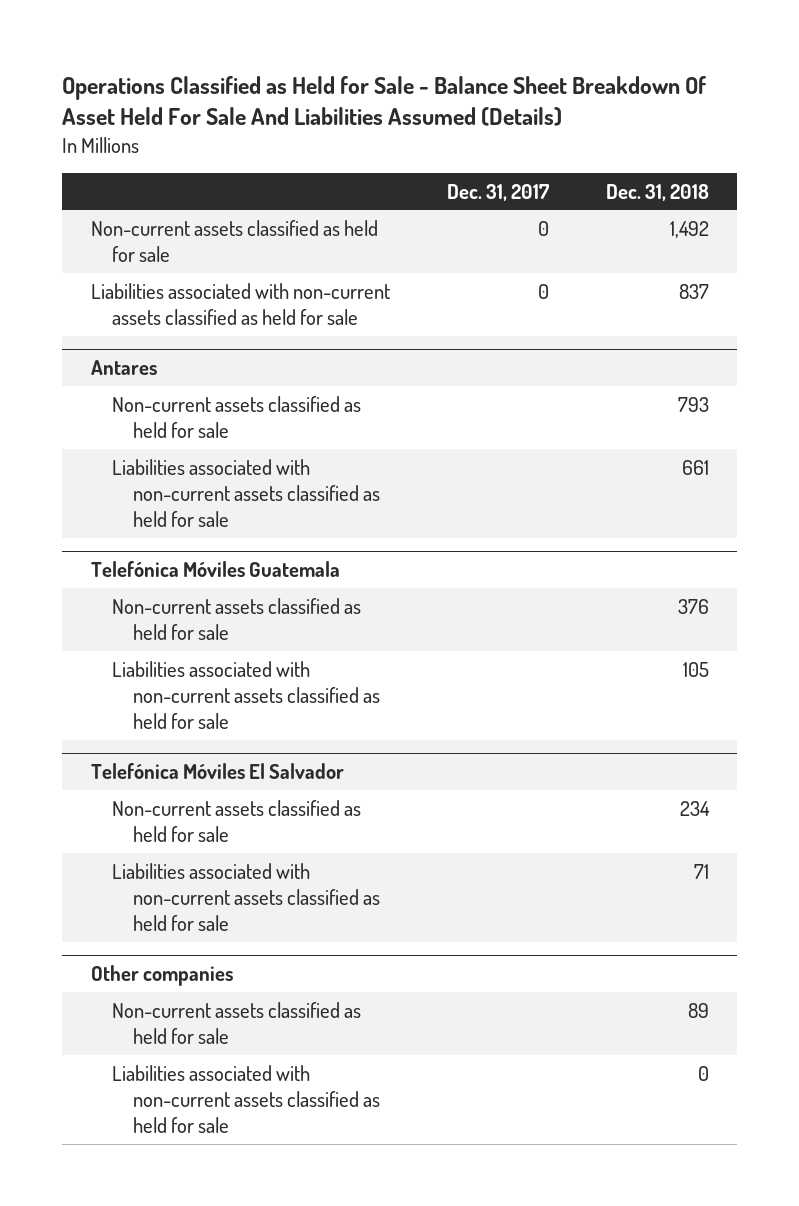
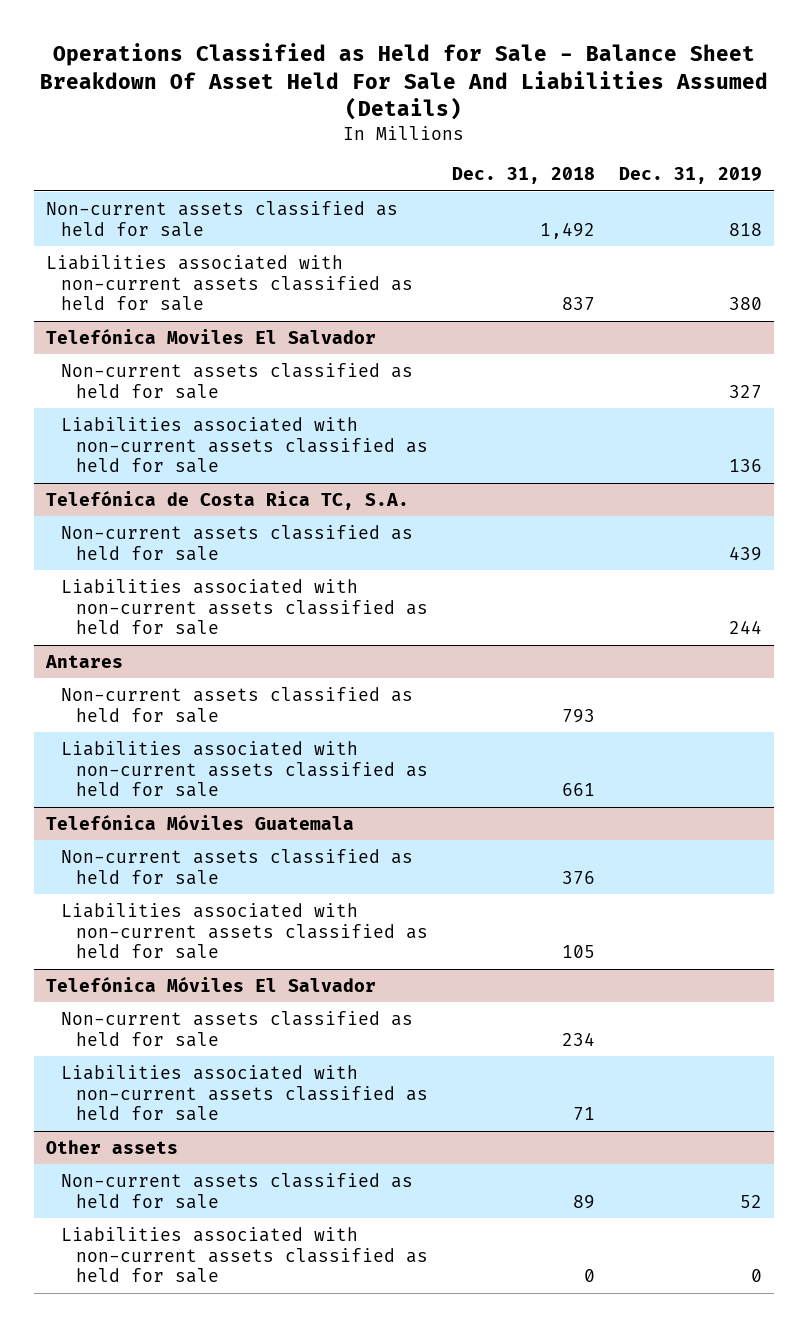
- | Dec. 31, 2017 | Dec. 31, 2018
+ | Dec. 31, 2018 | Dec. 31, 2019
+ Telefónica Moviles El Salvador
+ Non-current assets classified as held for sale | | 327
+ Liabilities associated with non-current assets classified as held for sale | | 136
+ Telefónica de Costa Rica TC, S.A.
+ Non-current assets classified as held for sale | | 439
+ Liabilities associated with non-current assets classified as held for sale | | 244
- Other companies
+ Other assets

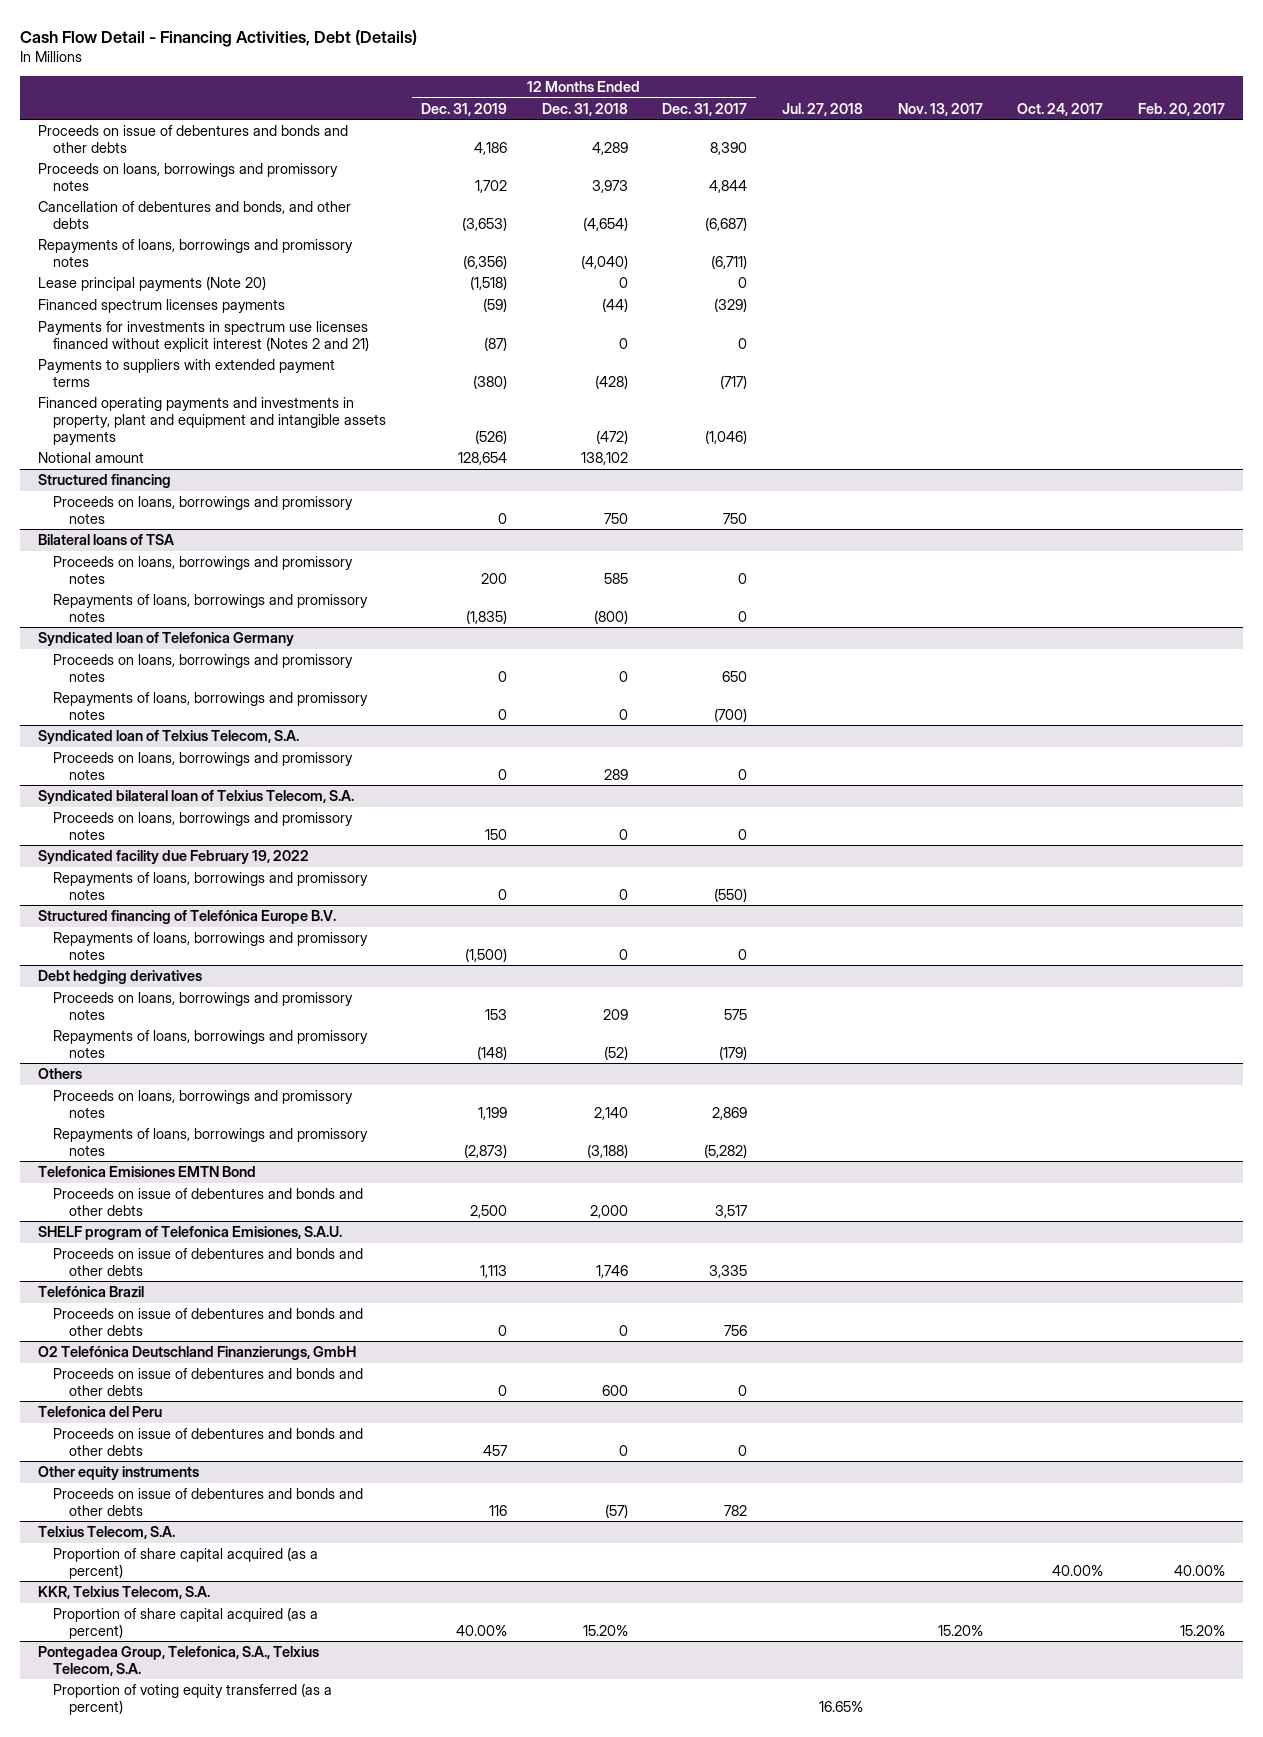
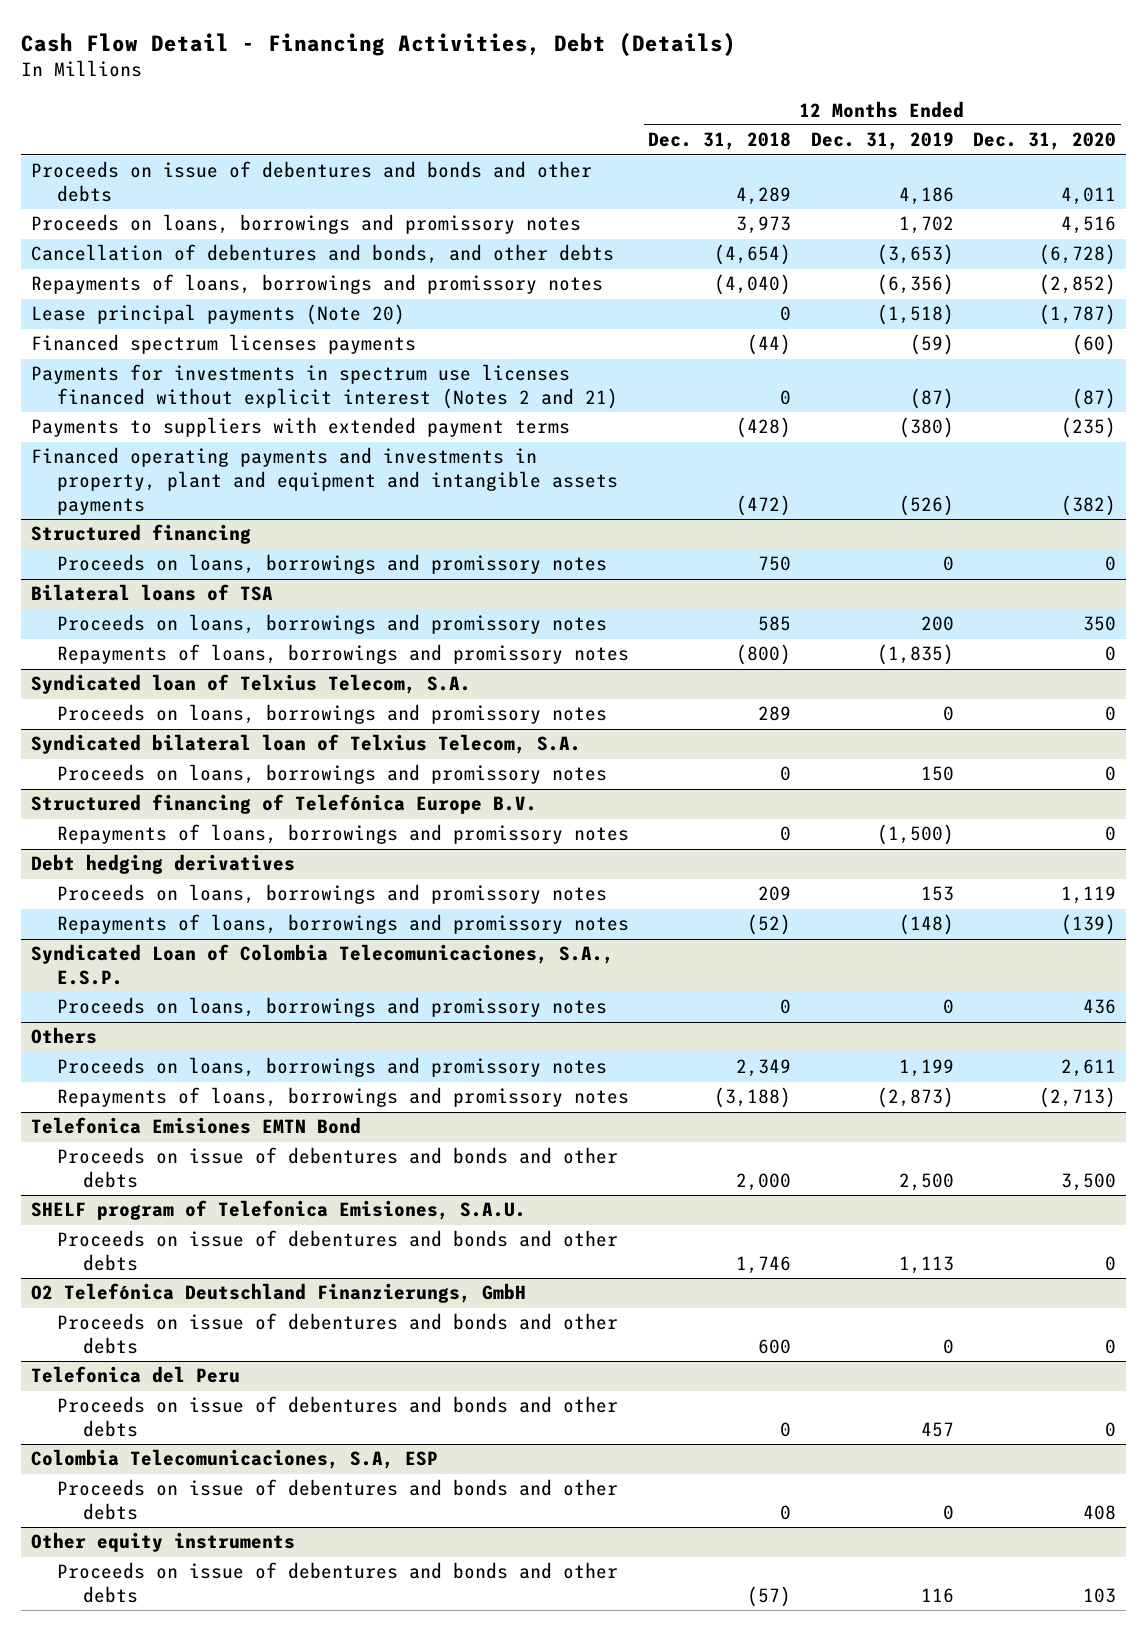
- | 12 Months Ended Dec. 31, 2019 | 12 Months Ended Dec. 31, 2018 | 12 Months Ended Dec. 31, 2017 | Jul. 27, 2018 | Nov. 13, 2017 | Oct. 24, 2017 | Feb. 20, 2017
+ | 12 Months Ended Dec. 31, 2018 | 12 Months Ended Dec. 31, 2019 | 12 Months Ended Dec. 31, 2020
- Notional amount | 128,654 | 138,102 | | | | |
- Syndicated loan of Telefonica Germany
- Proceeds on loans, borrowings and promissory notes | 0 | 0 | 650 | | | |
- Repayments of loans, borrowings and promissory notes | 0 | 0 | (700) | | | |
- Syndicated facility due February 19, 2022
- Repayments of loans, borrowings and promissory notes | 0 | 0 | (550) | | | |
+ Syndicated Loan of Colombia Telecomunicaciones, S.A., E.S.P.
+ Proceeds on loans, borrowings and promissory notes | 0 | 0 | 436
@ Others
- Proceeds on loans, borrowings and promissory notes | 1,199 | 2,140 | 2,869 | | | |
+ Proceeds on loans, borrowings and promissory notes | 2,349 | 1,199 | 2,611
- Telefónica Brazil
- Proceeds on issue of debentures and bonds and other debts | 0 | 0 | 756 | | | |
+ Colombia Telecomunicaciones, S.A, ESP
+ Proceeds on issue of debentures and bonds and other debts | 0 | 0 | 408
- Telxius Telecom, S.A.
- Proportion of share capital acquired (as a percent) | | | | | | 40.00% | 40.00%
- KKR, Telxius Telecom, S.A.
- Proportion of share capital acquired (as a percent) | 40.00% | 15.20% | | | 15.20% | | 15.20%
- Pontegadea Group, Telefonica, S.A., Telxius Telecom, S.A.
- Proportion of voting equity transferred (as a percent) | | | | 16.65% | | |

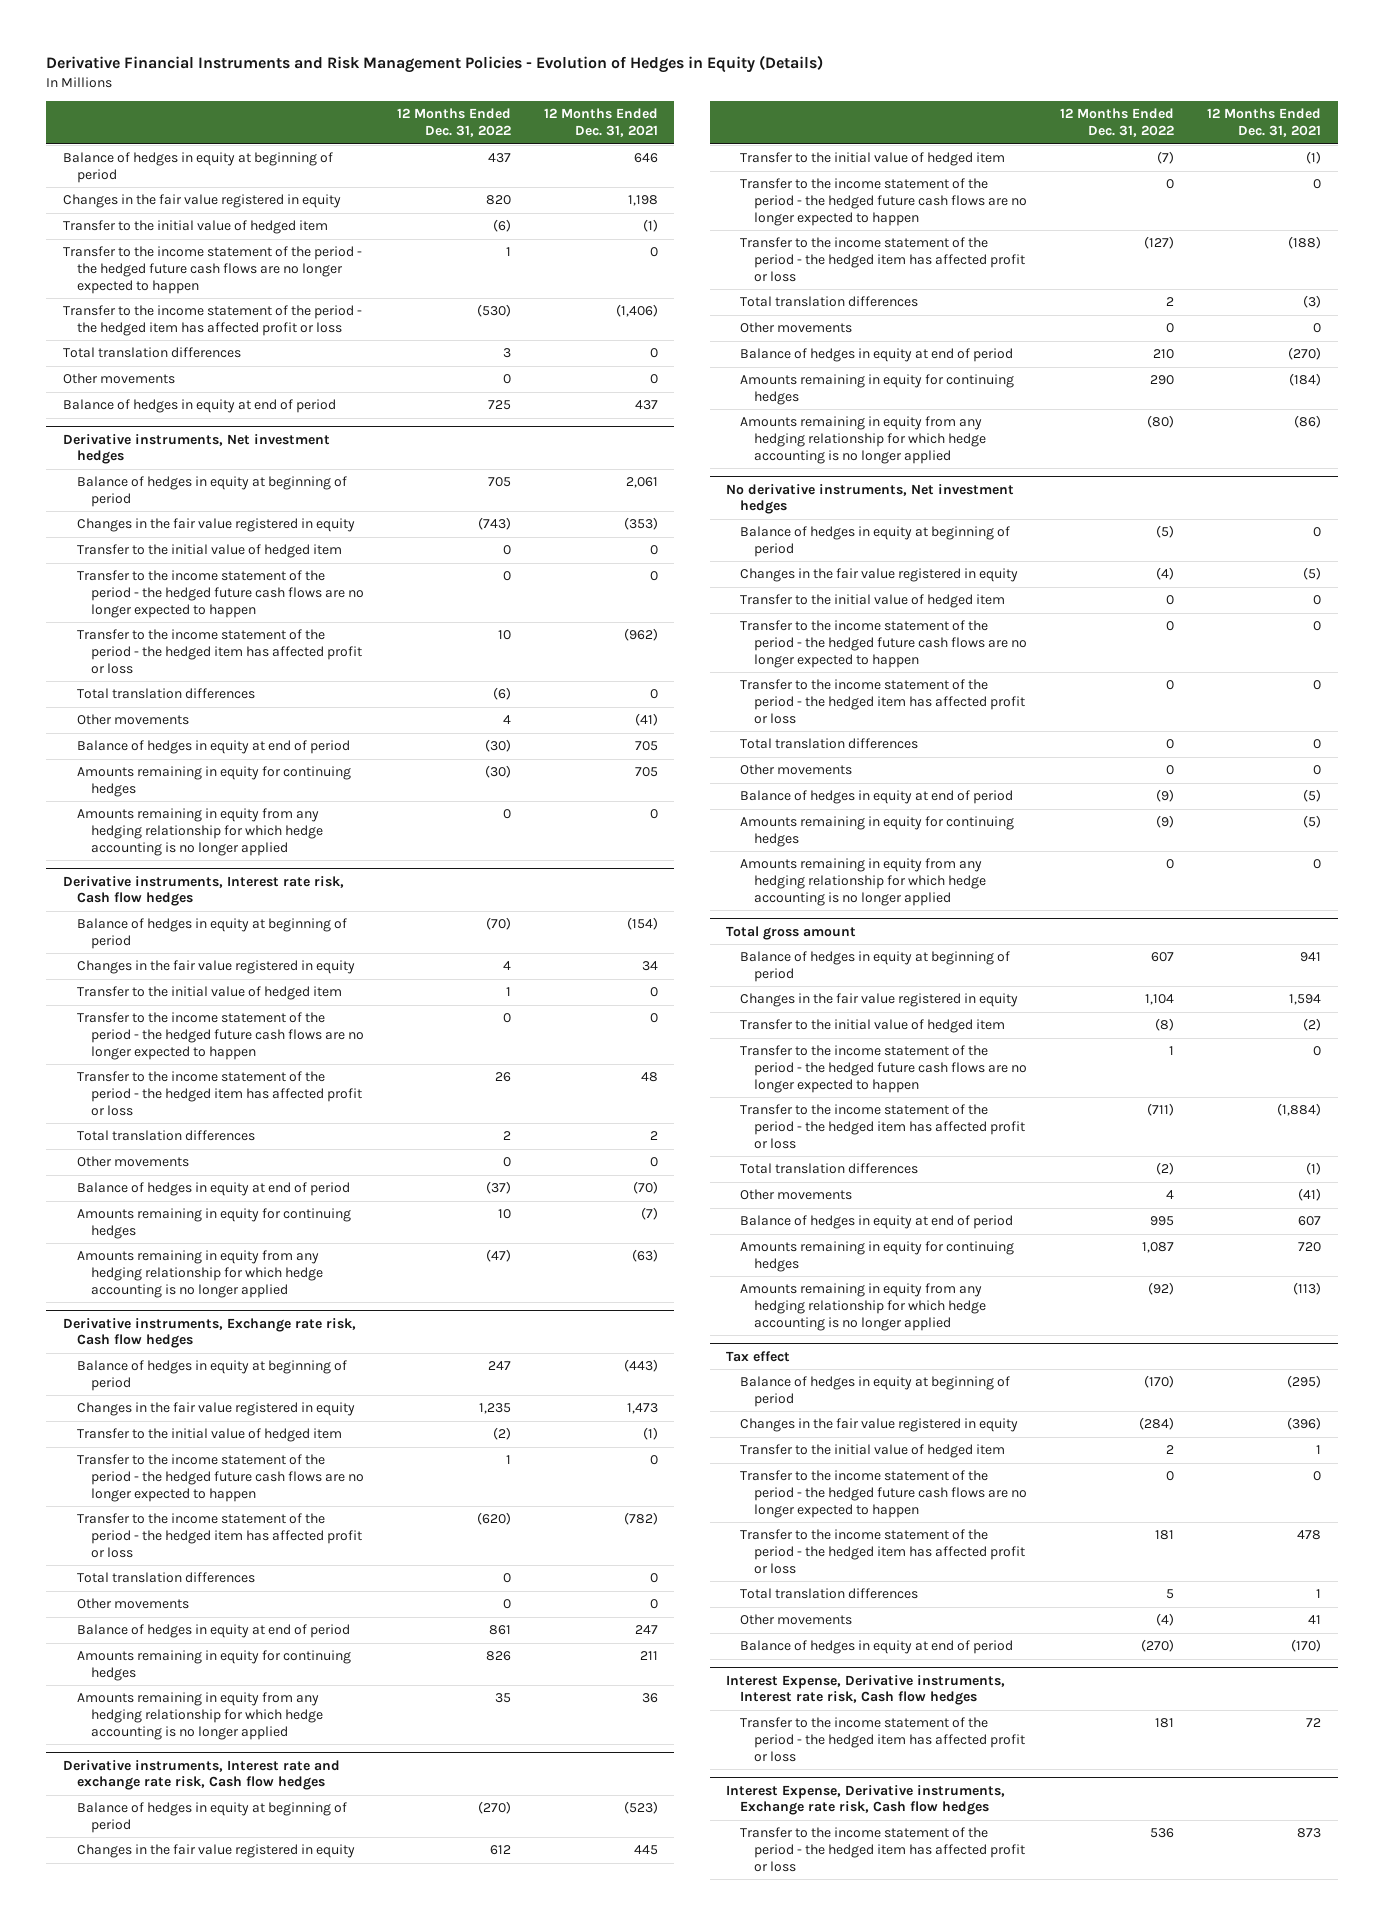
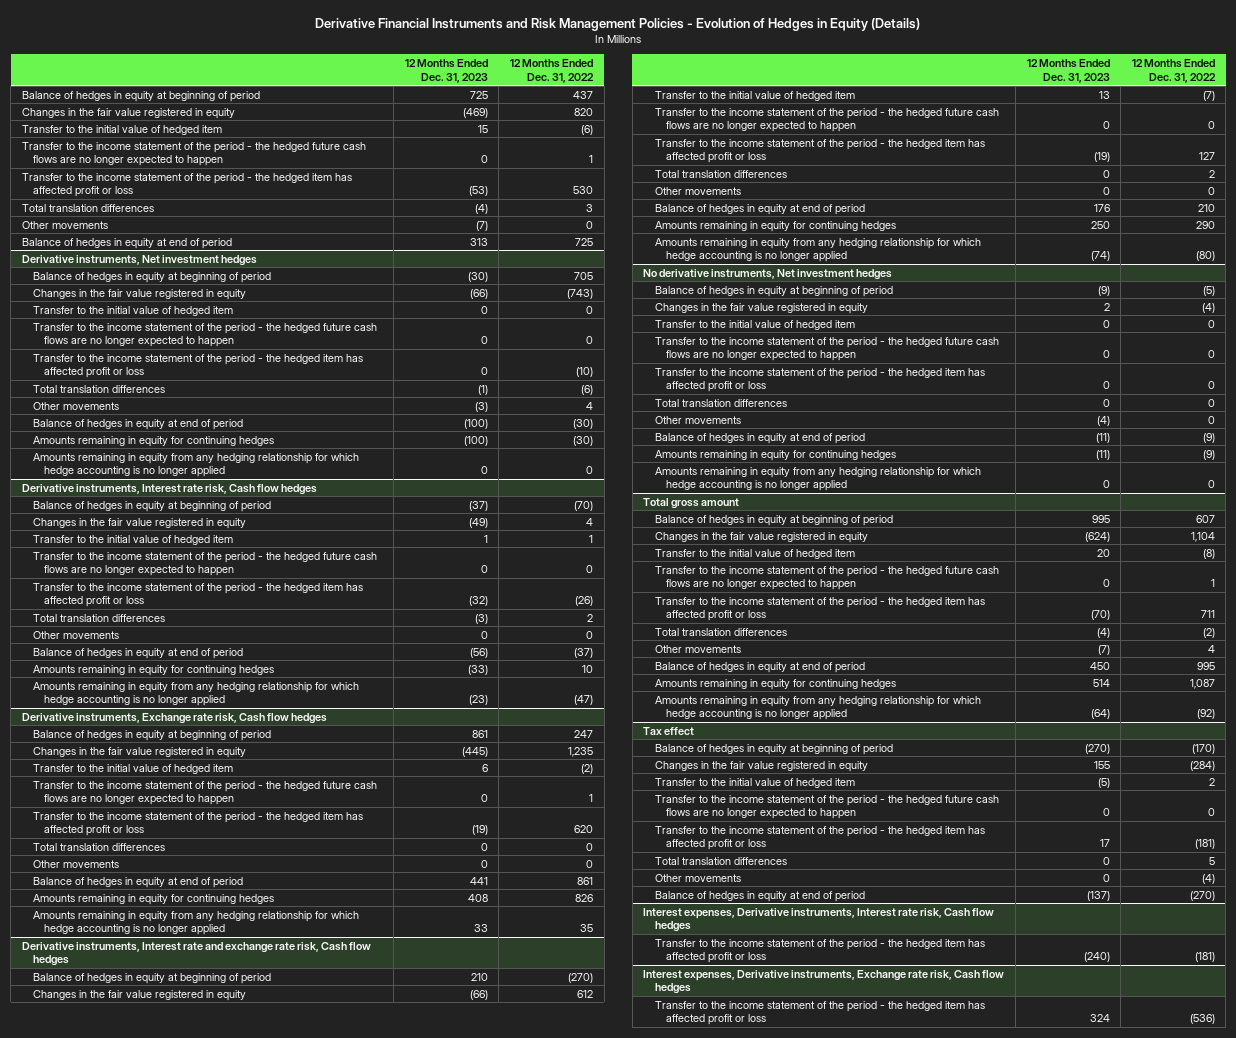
- | 12 Months Ended Dec. 31, 2022 | 12 Months Ended Dec. 31, 2021
+ | 12 Months Ended Dec. 31, 2023 | 12 Months Ended Dec. 31, 2022
- Transfer to the income statement of the period - the hedged item has affected profit or loss | (530) | (1,406)
+ Transfer to the income statement of the period - the hedged item has affected profit or loss | (53) | 530
@ Derivative instruments, Net investment hedges
- Transfer to the income statement of the period - the hedged item has affected profit or loss | 10 | (962)
+ Transfer to the income statement of the period - the hedged item has affected profit or loss | 0 | (10)
@ Derivative instruments, Interest rate risk, Cash flow hedges
- Transfer to the income statement of the period - the hedged item has affected profit or loss | 26 | 48
+ Transfer to the income statement of the period - the hedged item has affected profit or loss | (32) | (26)
@ Derivative instruments, Exchange rate risk, Cash flow hedges
- Transfer to the income statement of the period - the hedged item has affected profit or loss | (620) | (782)
+ Transfer to the income statement of the period - the hedged item has affected profit or loss | (19) | 620
@ Derivative instruments, Interest rate and exchange rate risk, Cash flow hedges
- Transfer to the income statement of the period - the hedged item has affected profit or loss | (127) | (188)
+ Transfer to the income statement of the period - the hedged item has affected profit or loss | (19) | 127
@ Total gross amount
- Transfer to the income statement of the period - the hedged item has affected profit or loss | (711) | (1,884)
+ Transfer to the income statement of the period - the hedged item has affected profit or loss | (70) | 711
@ Tax effect
- Transfer to the income statement of the period - the hedged item has affected profit or loss | 181 | 478
+ Transfer to the income statement of the period - the hedged item has affected profit or loss | 17 | (181)
- Interest Expense, Derivative instruments, Interest rate risk, Cash flow hedges
- Transfer to the income statement of the period - the hedged item has affected profit or loss | 181 | 72
- Interest Expense, Derivative instruments, Exchange rate risk, Cash flow hedges
- Transfer to the income statement of the period - the hedged item has affected profit or loss | 536 | 873
+ Interest expenses, Derivative instruments, Interest rate risk, Cash flow hedges
+ Transfer to the income statement of the period - the hedged item has affected profit or loss | (240) | (181)
+ Interest expenses, Derivative instruments, Exchange rate risk, Cash flow hedges
+ Transfer to the income statement of the period - the hedged item has affected profit or loss | 324 | (536)

